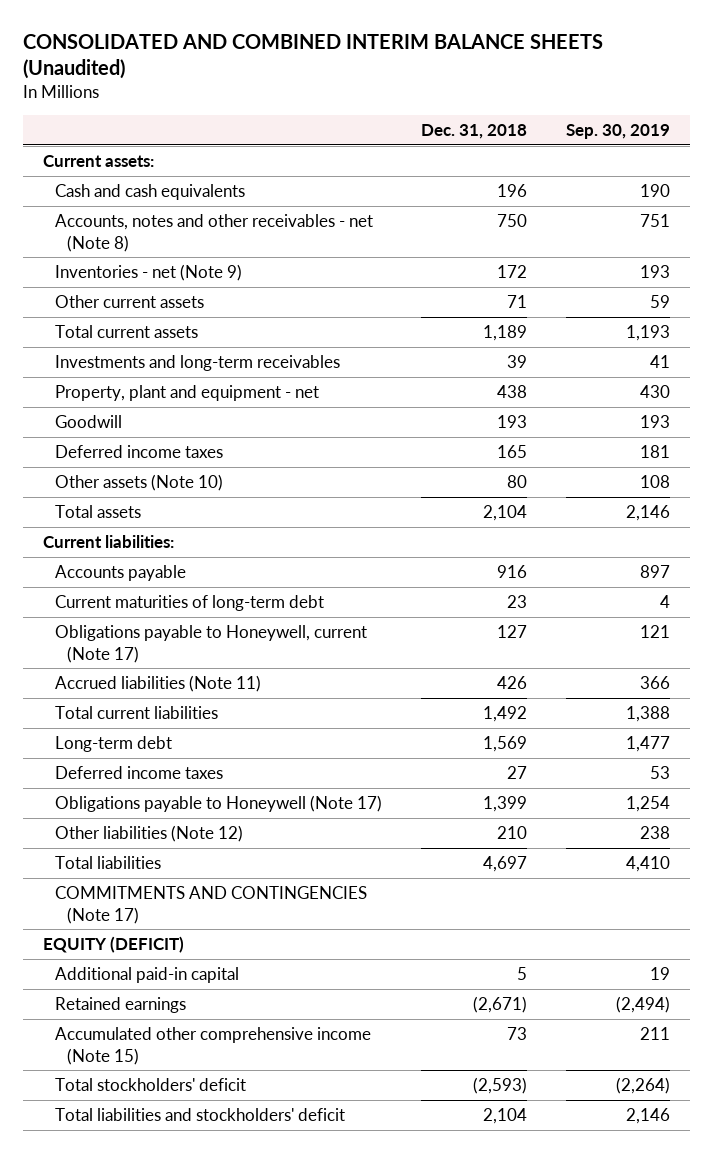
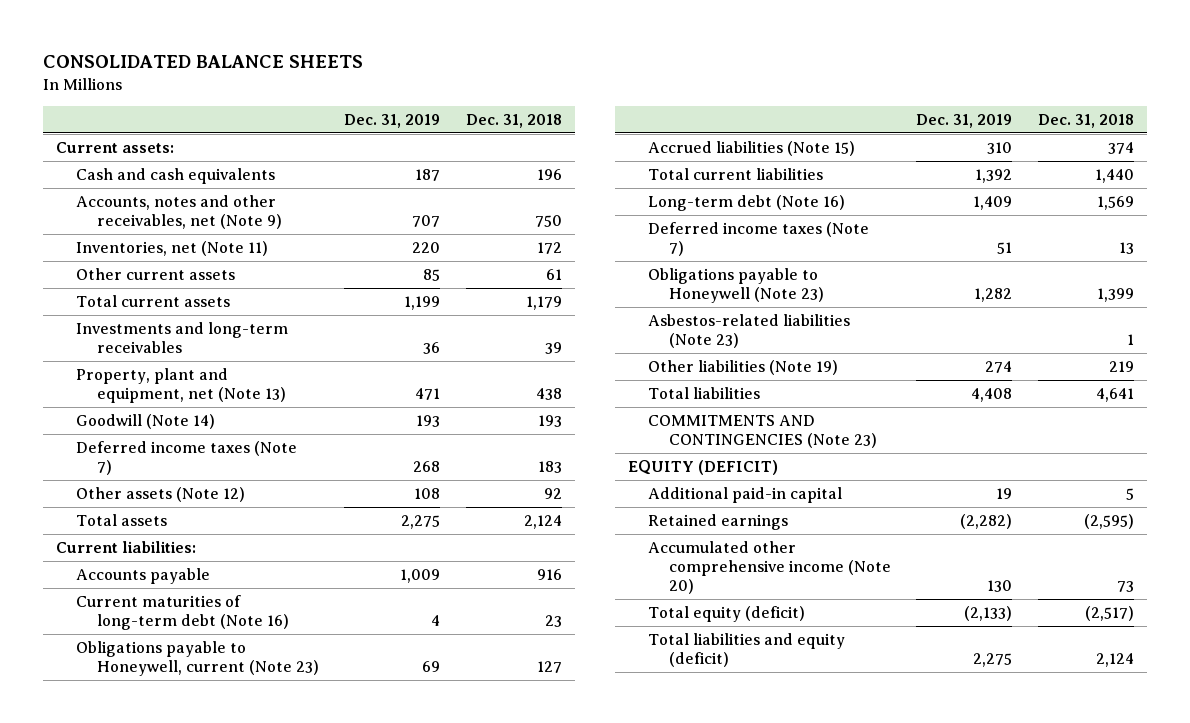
- CONSOLIDATED AND COMBINED INTERIM BALANCE SHEETS (Unaudited)
+ CONSOLIDATED BALANCE SHEETS
- | Dec. 31, 2018 | Sep. 30, 2019
+ | Dec. 31, 2019 | Dec. 31, 2018
- Accounts, notes and other receivables - net (Note 8) | 750 | 751
- Inventories - net (Note 9) | 172 | 193
- Other current assets | 71 | 59
- Total current assets | 1,189 | 1,193
+ Accounts, notes and other receivables, net (Note 9) | 707 | 750
+ Inventories, net (Note 11) | 220 | 172
+ Other current assets | 85 | 61
+ Total current assets | 1,199 | 1,179
- Property, plant and equipment - net | 438 | 430
- Goodwill | 193 | 193
- Deferred income taxes | 165 | 181
- Other assets (Note 10) | 80 | 108
- Total assets | 2,104 | 2,146
+ Property, plant and equipment, net (Note 13) | 471 | 438
+ Goodwill (Note 14) | 193 | 193
+ Deferred income taxes (Note 7) | 268 | 183
+ Other assets (Note 12) | 108 | 92
+ Total assets | 2,275 | 2,124
- Current maturities of long-term debt | 23 | 4
- Obligations payable to Honeywell, current (Note 17) | 127 | 121
- Accrued liabilities (Note 11) | 426 | 366
- Total current liabilities | 1,492 | 1,388
- Long-term debt | 1,569 | 1,477
- Deferred income taxes | 27 | 53
- Obligations payable to Honeywell (Note 17) | 1,399 | 1,254
- Other liabilities (Note 12) | 210 | 238
- Total liabilities | 4,697 | 4,410
- COMMITMENTS AND CONTINGENCIES (Note 17)
+ Current maturities of long-term debt (Note 16) | 4 | 23
+ Obligations payable to Honeywell, current (Note 23) | 69 | 127
+ Accrued liabilities (Note 15) | 310 | 374
+ Total current liabilities | 1,392 | 1,440
+ Long-term debt (Note 16) | 1,409 | 1,569
+ Deferred income taxes (Note 7) | 51 | 13
+ Obligations payable to Honeywell (Note 23) | 1,282 | 1,399
+ Asbestos-related liabilities (Note 23) | | 1
+ Other liabilities (Note 19) | 274 | 219
+ Total liabilities | 4,408 | 4,641
+ COMMITMENTS AND CONTINGENCIES (Note 23)
- Retained earnings | (2,671) | (2,494)
- Accumulated other comprehensive income (Note 15) | 73 | 211
- Total stockholders' deficit | (2,593) | (2,264)
- Total liabilities and stockholders' deficit | 2,104 | 2,146
+ Retained earnings | (2,282) | (2,595)
+ Accumulated other comprehensive income (Note 20) | 130 | 73
+ Total equity (deficit) | (2,133) | (2,517)
+ Total liabilities and equity (deficit) | 2,275 | 2,124

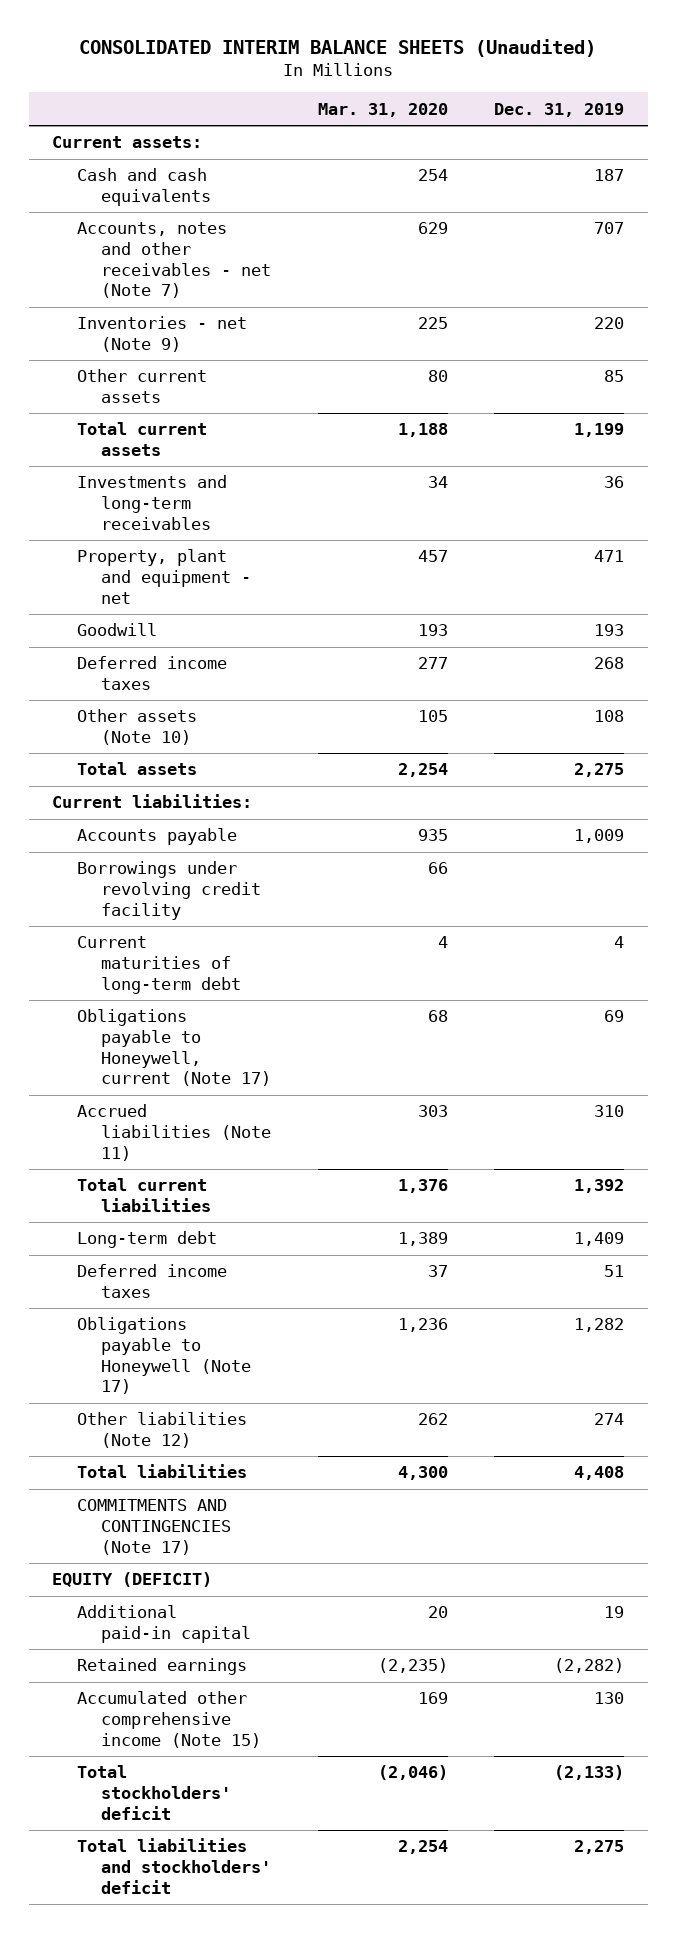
- CONSOLIDATED BALANCE SHEETS
+ CONSOLIDATED INTERIM BALANCE SHEETS (Unaudited)
- | Dec. 31, 2019 | Dec. 31, 2018
+ | Mar. 31, 2020 | Dec. 31, 2019
- Accounts, notes and other receivables, net (Note 9) | 707 | 750
- Inventories, net (Note 11) | 220 | 172
+ Accounts, notes and other receivables - net (Note 7) | 629 | 707
+ Inventories - net (Note 9) | 225 | 220
- Property, plant and equipment, net (Note 13) | 471 | 438
- Goodwill (Note 14) | 193 | 193
- Deferred income taxes (Note 7) | 268 | 183
- Other assets (Note 12) | 108 | 92
+ Property, plant and equipment - net | 457 | 471
+ Goodwill | 193 | 193
+ Deferred income taxes | 277 | 268
+ Other assets (Note 10) | 105 | 108
- Current maturities of long-term debt (Note 16) | 4 | 23
- Obligations payable to Honeywell, current (Note 23) | 69 | 127
- Accrued liabilities (Note 15) | 310 | 374
+ Borrowings under revolving credit facility | 66 |
+ Current maturities of long-term debt | 4 | 4
+ Obligations payable to Honeywell, current (Note 17) | 68 | 69
+ Accrued liabilities (Note 11) | 303 | 310
- Long-term debt (Note 16) | 1,409 | 1,569
- Deferred income taxes (Note 7) | 51 | 13
- Obligations payable to Honeywell (Note 23) | 1,282 | 1,399
- Asbestos-related liabilities (Note 23) | | 1
- Other liabilities (Note 19) | 274 | 219
+ Long-term debt | 1,389 | 1,409
+ Deferred income taxes | 37 | 51
+ Obligations payable to Honeywell (Note 17) | 1,236 | 1,282
+ Other liabilities (Note 12) | 262 | 274
- COMMITMENTS AND CONTINGENCIES (Note 23)
+ COMMITMENTS AND CONTINGENCIES (Note 17)
- Accumulated other comprehensive income (Note 20) | 130 | 73
- Total equity (deficit) | (2,133) | (2,517)
- Total liabilities and equity (deficit) | 2,275 | 2,124
+ Accumulated other comprehensive income (Note 15) | 169 | 130
+ Total stockholders' deficit | (2,046) | (2,133)
+ Total liabilities and stockholders' deficit | 2,254 | 2,275

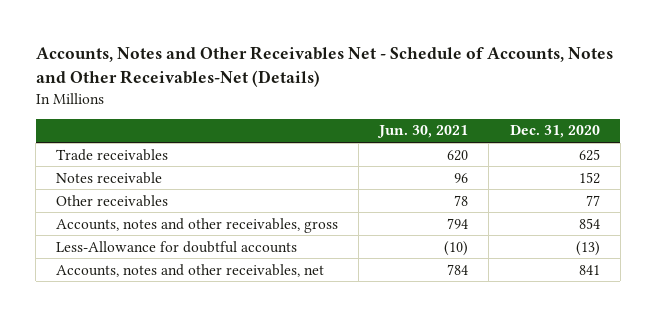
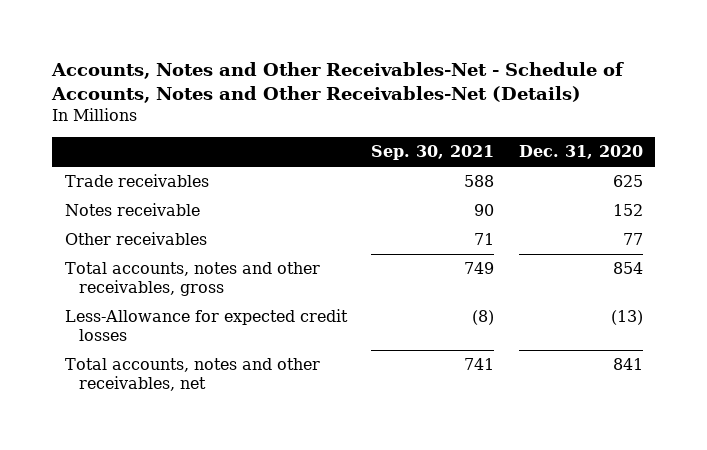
- Accounts, Notes and Other Receivables Net - Schedule of Accounts, Notes and Other Receivables-Net (Details)
+ Accounts, Notes and Other Receivables-Net - Schedule of Accounts, Notes and Other Receivables-Net (Details)
- | Jun. 30, 2021 | Dec. 31, 2020
+ | Sep. 30, 2021 | Dec. 31, 2020
- Accounts, notes and other receivables, gross | 794 | 854
- Less-Allowance for doubtful accounts | (10) | (13)
- Accounts, notes and other receivables, net | 784 | 841
+ Total accounts, notes and other receivables, gross | 749 | 854
+ Less-Allowance for expected credit losses | (8) | (13)
+ Total accounts, notes and other receivables, net | 741 | 841

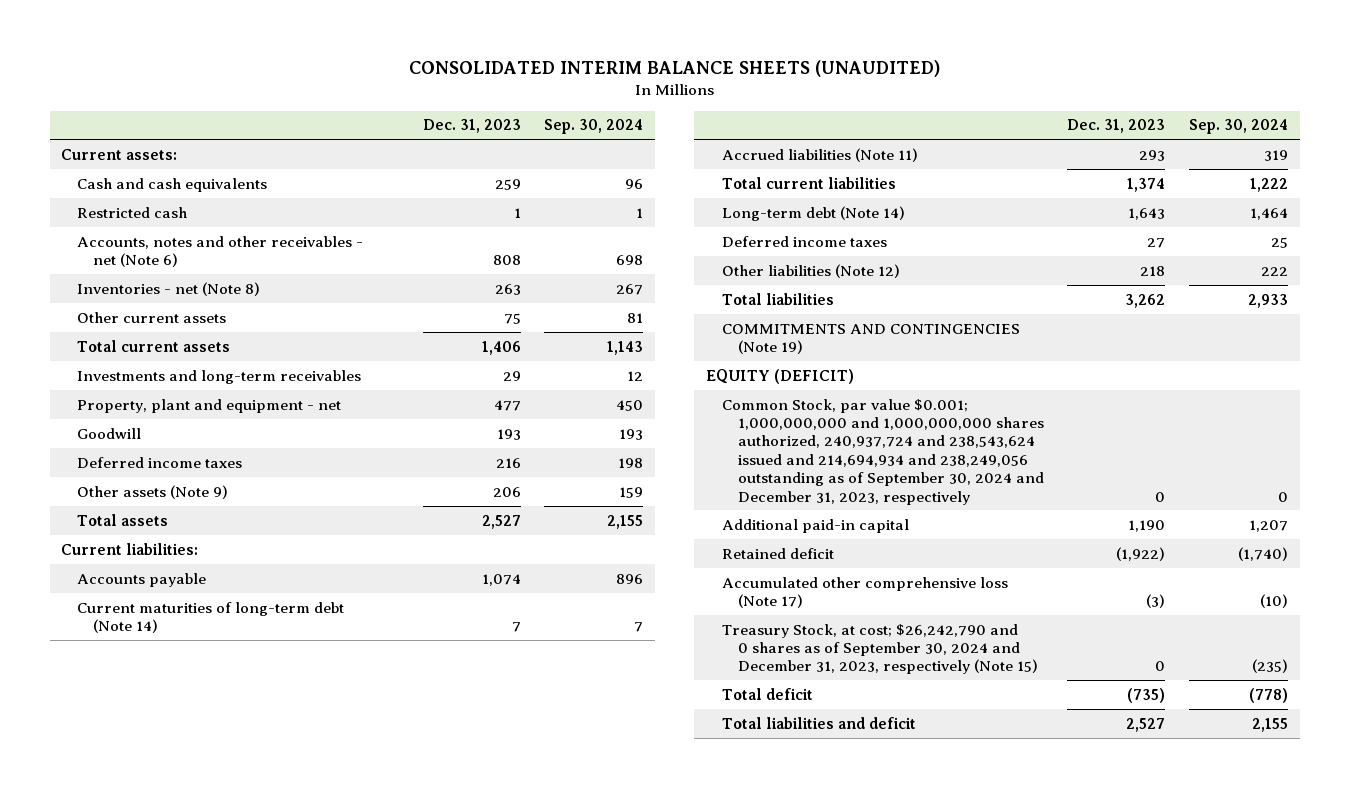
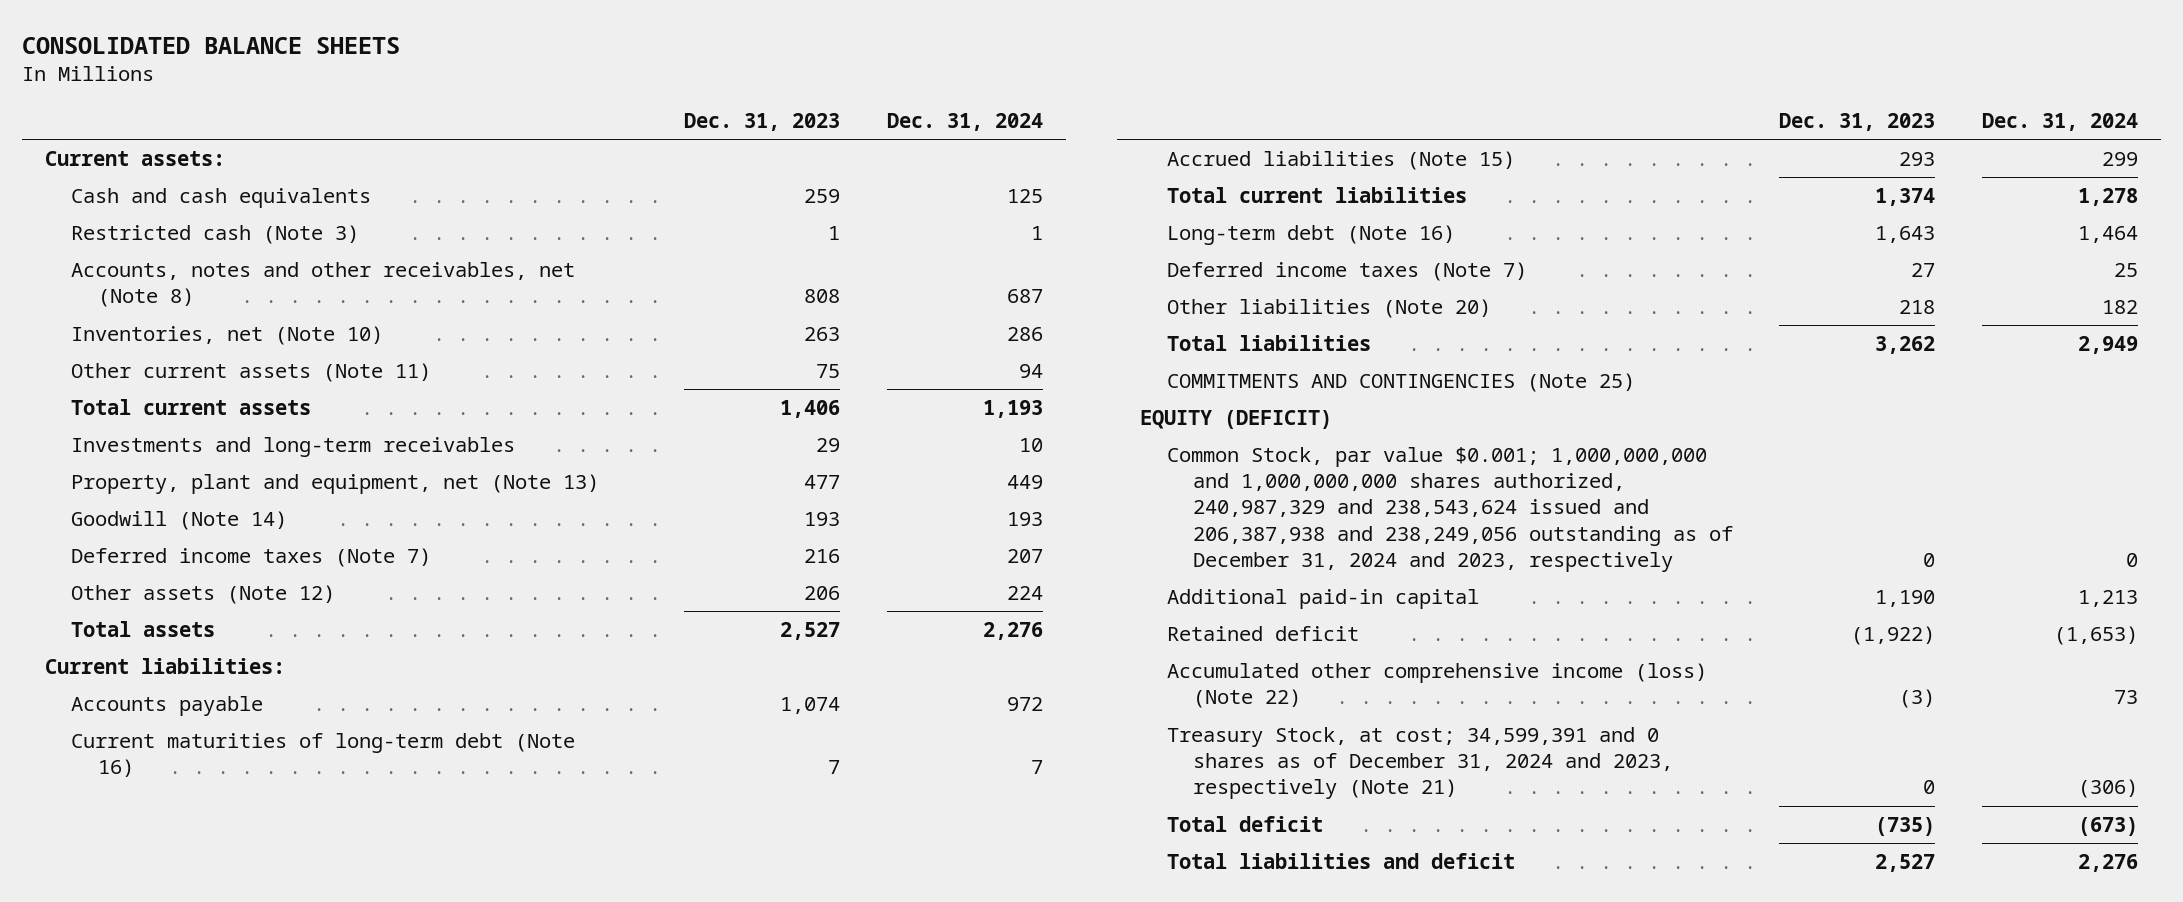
- CONSOLIDATED INTERIM BALANCE SHEETS (UNAUDITED)
+ CONSOLIDATED BALANCE SHEETS
- | Dec. 31, 2023 | Sep. 30, 2024
+ | Dec. 31, 2023 | Dec. 31, 2024
- Restricted cash | 1 | 1
- Accounts, notes and other receivables - net (Note 6) | 808 | 698
- Inventories - net (Note 8) | 263 | 267
- Other current assets | 75 | 81
+ Restricted cash (Note 3) | 1 | 1
+ Accounts, notes and other receivables, net (Note 8) | 808 | 687
+ Inventories, net (Note 10) | 263 | 286
+ Other current assets (Note 11) | 75 | 94
- Property, plant and equipment - net | 477 | 450
- Goodwill | 193 | 193
- Deferred income taxes | 216 | 198
- Other assets (Note 9) | 206 | 159
+ Property, plant and equipment, net (Note 13) | 477 | 449
+ Goodwill (Note 14) | 193 | 193
+ Deferred income taxes (Note 7) | 216 | 207
+ Other assets (Note 12) | 206 | 224
- Current maturities of long-term debt (Note 14) | 7 | 7
- Accrued liabilities (Note 11) | 293 | 319
+ Current maturities of long-term debt (Note 16) | 7 | 7
+ Accrued liabilities (Note 15) | 293 | 299
- Long-term debt (Note 14) | 1,643 | 1,464
- Deferred income taxes | 27 | 25
- Other liabilities (Note 12) | 218 | 222
+ Long-term debt (Note 16) | 1,643 | 1,464
+ Deferred income taxes (Note 7) | 27 | 25
+ Other liabilities (Note 20) | 218 | 182
- COMMITMENTS AND CONTINGENCIES (Note 19)
+ COMMITMENTS AND CONTINGENCIES (Note 25)
- Common Stock, par value $0.001; 1,000,000,000 and 1,000,000,000 shares authorized, 240,937,724 and 238,543,624 issued and 214,694,934 and 238,249,056 outstanding as of September 30, 2024 and December 31, 2023, respectively | 0 | 0
+ Common Stock, par value $0.001; 1,000,000,000 and 1,000,000,000 shares authorized, 240,987,329 and 238,543,624 issued and 206,387,938 and 238,249,056 outstanding as of December 31, 2024 and 2023, respectively | 0 | 0
- Accumulated other comprehensive loss (Note 17) | (3) | (10)
- Treasury Stock, at cost; $26,242,790 and 0 shares as of September 30, 2024 and December 31, 2023, respectively (Note 15) | 0 | (235)
+ Accumulated other comprehensive income (loss) (Note 22) | (3) | 73
+ Treasury Stock, at cost; 34,599,391 and 0 shares as of December 31, 2024 and 2023, respectively (Note 21) | 0 | (306)

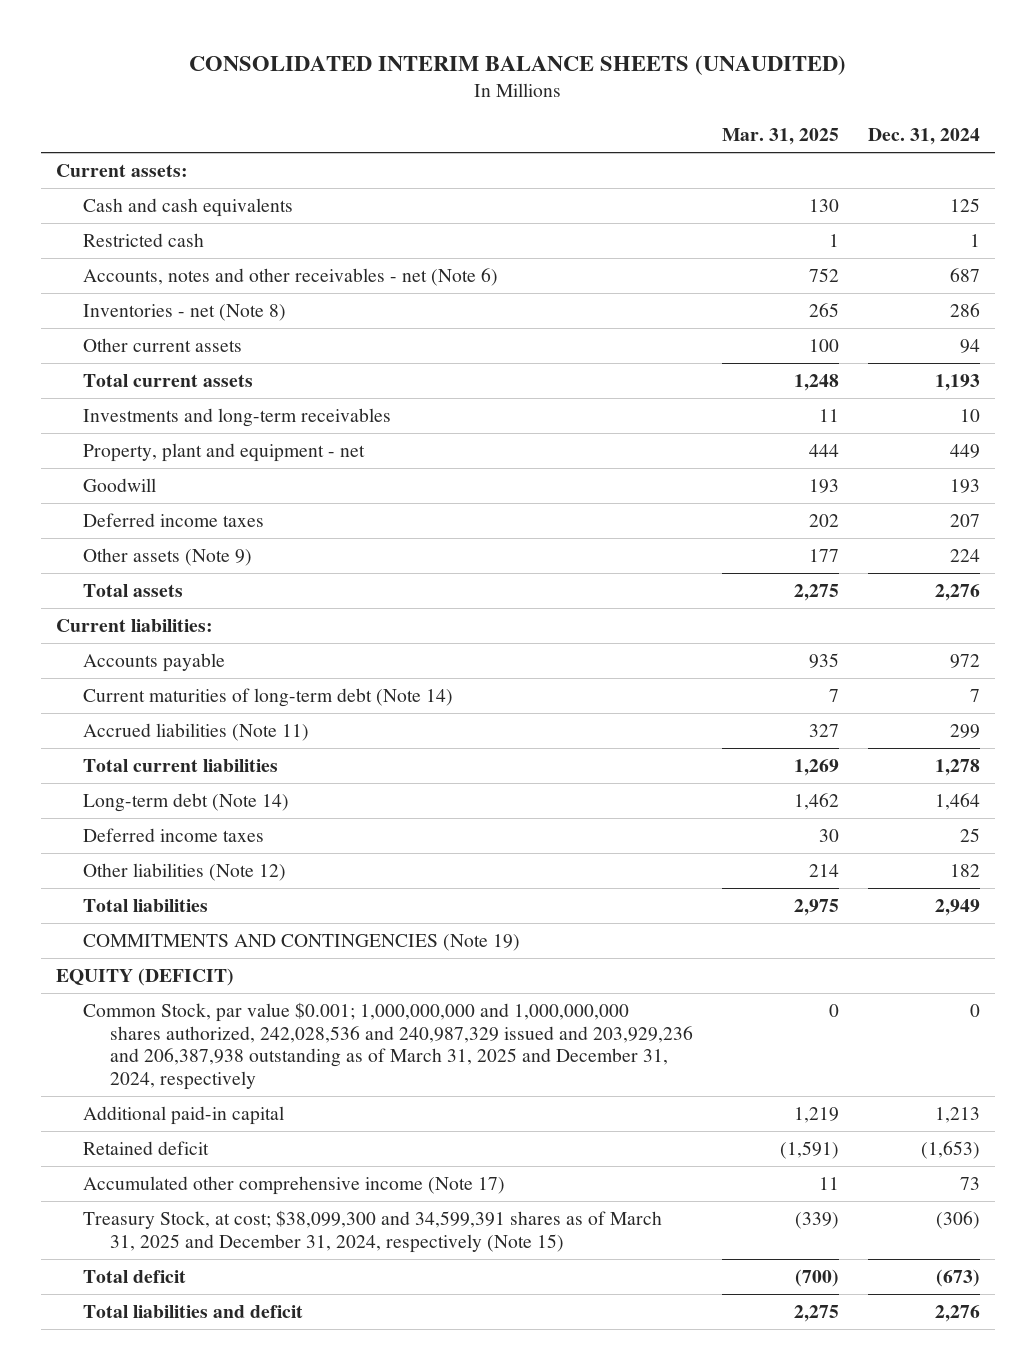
- CONSOLIDATED BALANCE SHEETS
+ CONSOLIDATED INTERIM BALANCE SHEETS (UNAUDITED)
- | Dec. 31, 2023 | Dec. 31, 2024
+ | Mar. 31, 2025 | Dec. 31, 2024
- Restricted cash (Note 3) | 1 | 1
- Accounts, notes and other receivables, net (Note 8) | 808 | 687
- Inventories, net (Note 10) | 263 | 286
- Other current assets (Note 11) | 75 | 94
+ Restricted cash | 1 | 1
+ Accounts, notes and other receivables - net (Note 6) | 752 | 687
+ Inventories - net (Note 8) | 265 | 286
+ Other current assets | 100 | 94
- Property, plant and equipment, net (Note 13) | 477 | 449
- Goodwill (Note 14) | 193 | 193
- Deferred income taxes (Note 7) | 216 | 207
- Other assets (Note 12) | 206 | 224
+ Property, plant and equipment - net | 444 | 449
+ Goodwill | 193 | 193
+ Deferred income taxes | 202 | 207
+ Other assets (Note 9) | 177 | 224
- Current maturities of long-term debt (Note 16) | 7 | 7
- Accrued liabilities (Note 15) | 293 | 299
+ Current maturities of long-term debt (Note 14) | 7 | 7
+ Accrued liabilities (Note 11) | 327 | 299
- Long-term debt (Note 16) | 1,643 | 1,464
- Deferred income taxes (Note 7) | 27 | 25
- Other liabilities (Note 20) | 218 | 182
+ Long-term debt (Note 14) | 1,462 | 1,464
+ Deferred income taxes | 30 | 25
+ Other liabilities (Note 12) | 214 | 182
- COMMITMENTS AND CONTINGENCIES (Note 25)
+ COMMITMENTS AND CONTINGENCIES (Note 19)
- Common Stock, par value $0.001; 1,000,000,000 and 1,000,000,000 shares authorized, 240,987,329 and 238,543,624 issued and 206,387,938 and 238,249,056 outstanding as of December 31, 2024 and 2023, respectively | 0 | 0
+ Common Stock, par value $0.001; 1,000,000,000 and 1,000,000,000 shares authorized, 242,028,536 and 240,987,329 issued and 203,929,236 and 206,387,938 outstanding as of March 31, 2025 and December 31, 2024, respectively | 0 | 0
- Accumulated other comprehensive income (loss) (Note 22) | (3) | 73
- Treasury Stock, at cost; 34,599,391 and 0 shares as of December 31, 2024 and 2023, respectively (Note 21) | 0 | (306)
+ Accumulated other comprehensive income (Note 17) | 11 | 73
+ Treasury Stock, at cost; $38,099,300 and 34,599,391 shares as of March 31, 2025 and December 31, 2024, respectively (Note 15) | (339) | (306)

